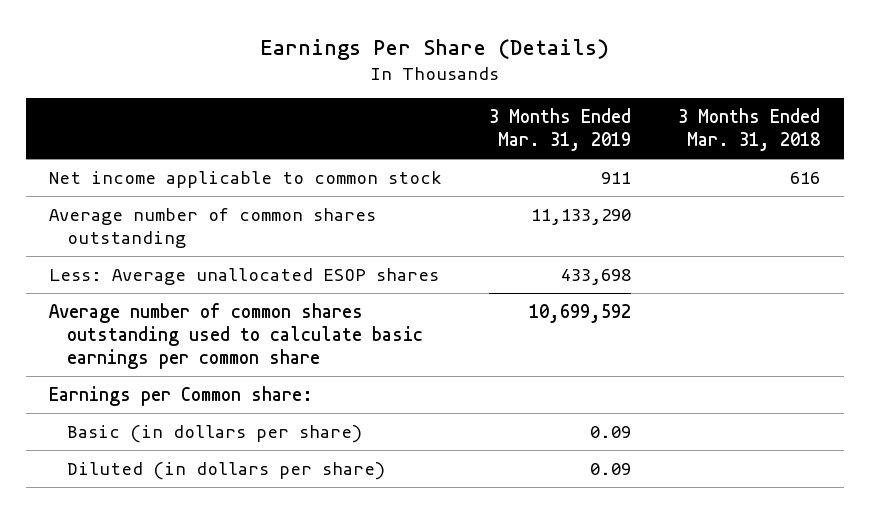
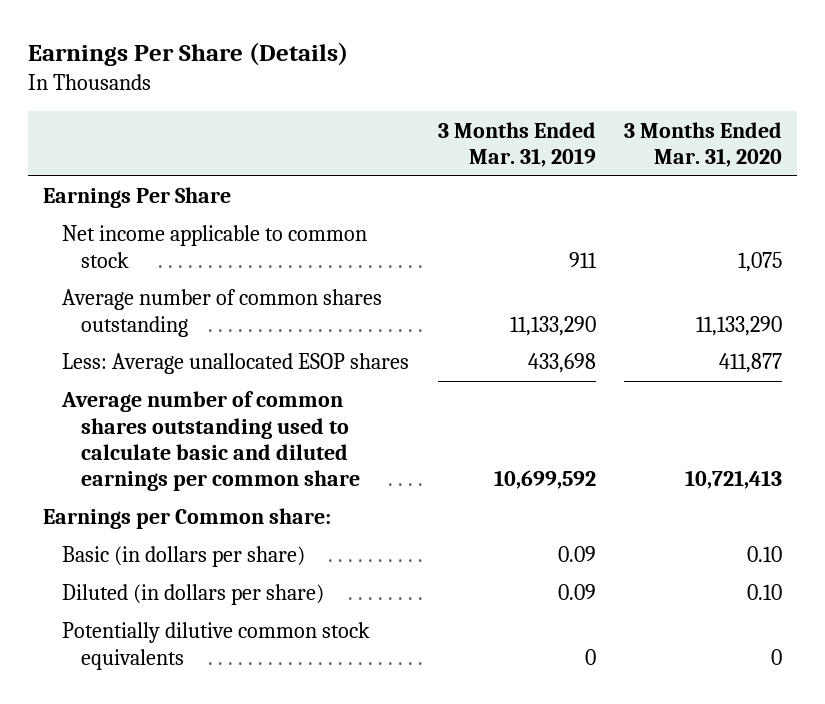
- | 3 Months Ended Mar. 31, 2019 | 3 Months Ended Mar. 31, 2018
+ | 3 Months Ended Mar. 31, 2019 | 3 Months Ended Mar. 31, 2020
+ Earnings Per Share
- Average number of common shares outstanding used to calculate basic earnings per common share | 10,699,592 |
+ Average number of common shares outstanding used to calculate basic and diluted earnings per common share | 10,699,592 | 10,721,413
+ Potentially dilutive common stock equivalents | 0 | 0

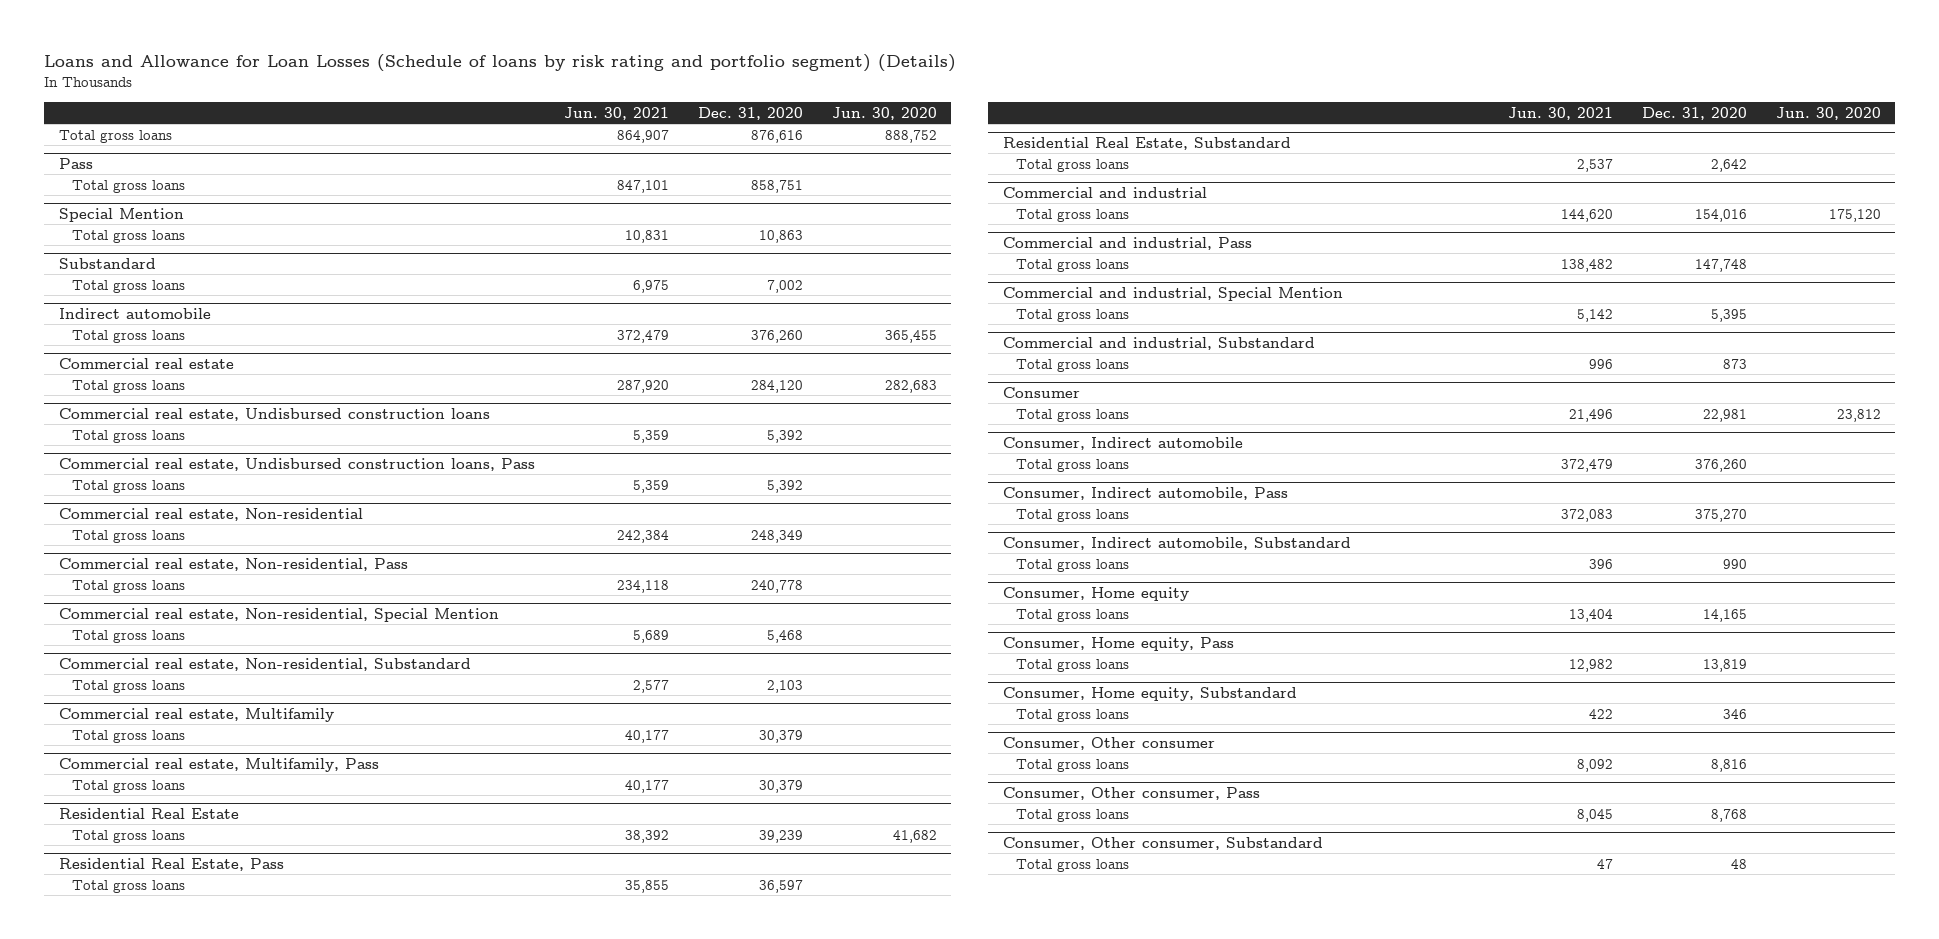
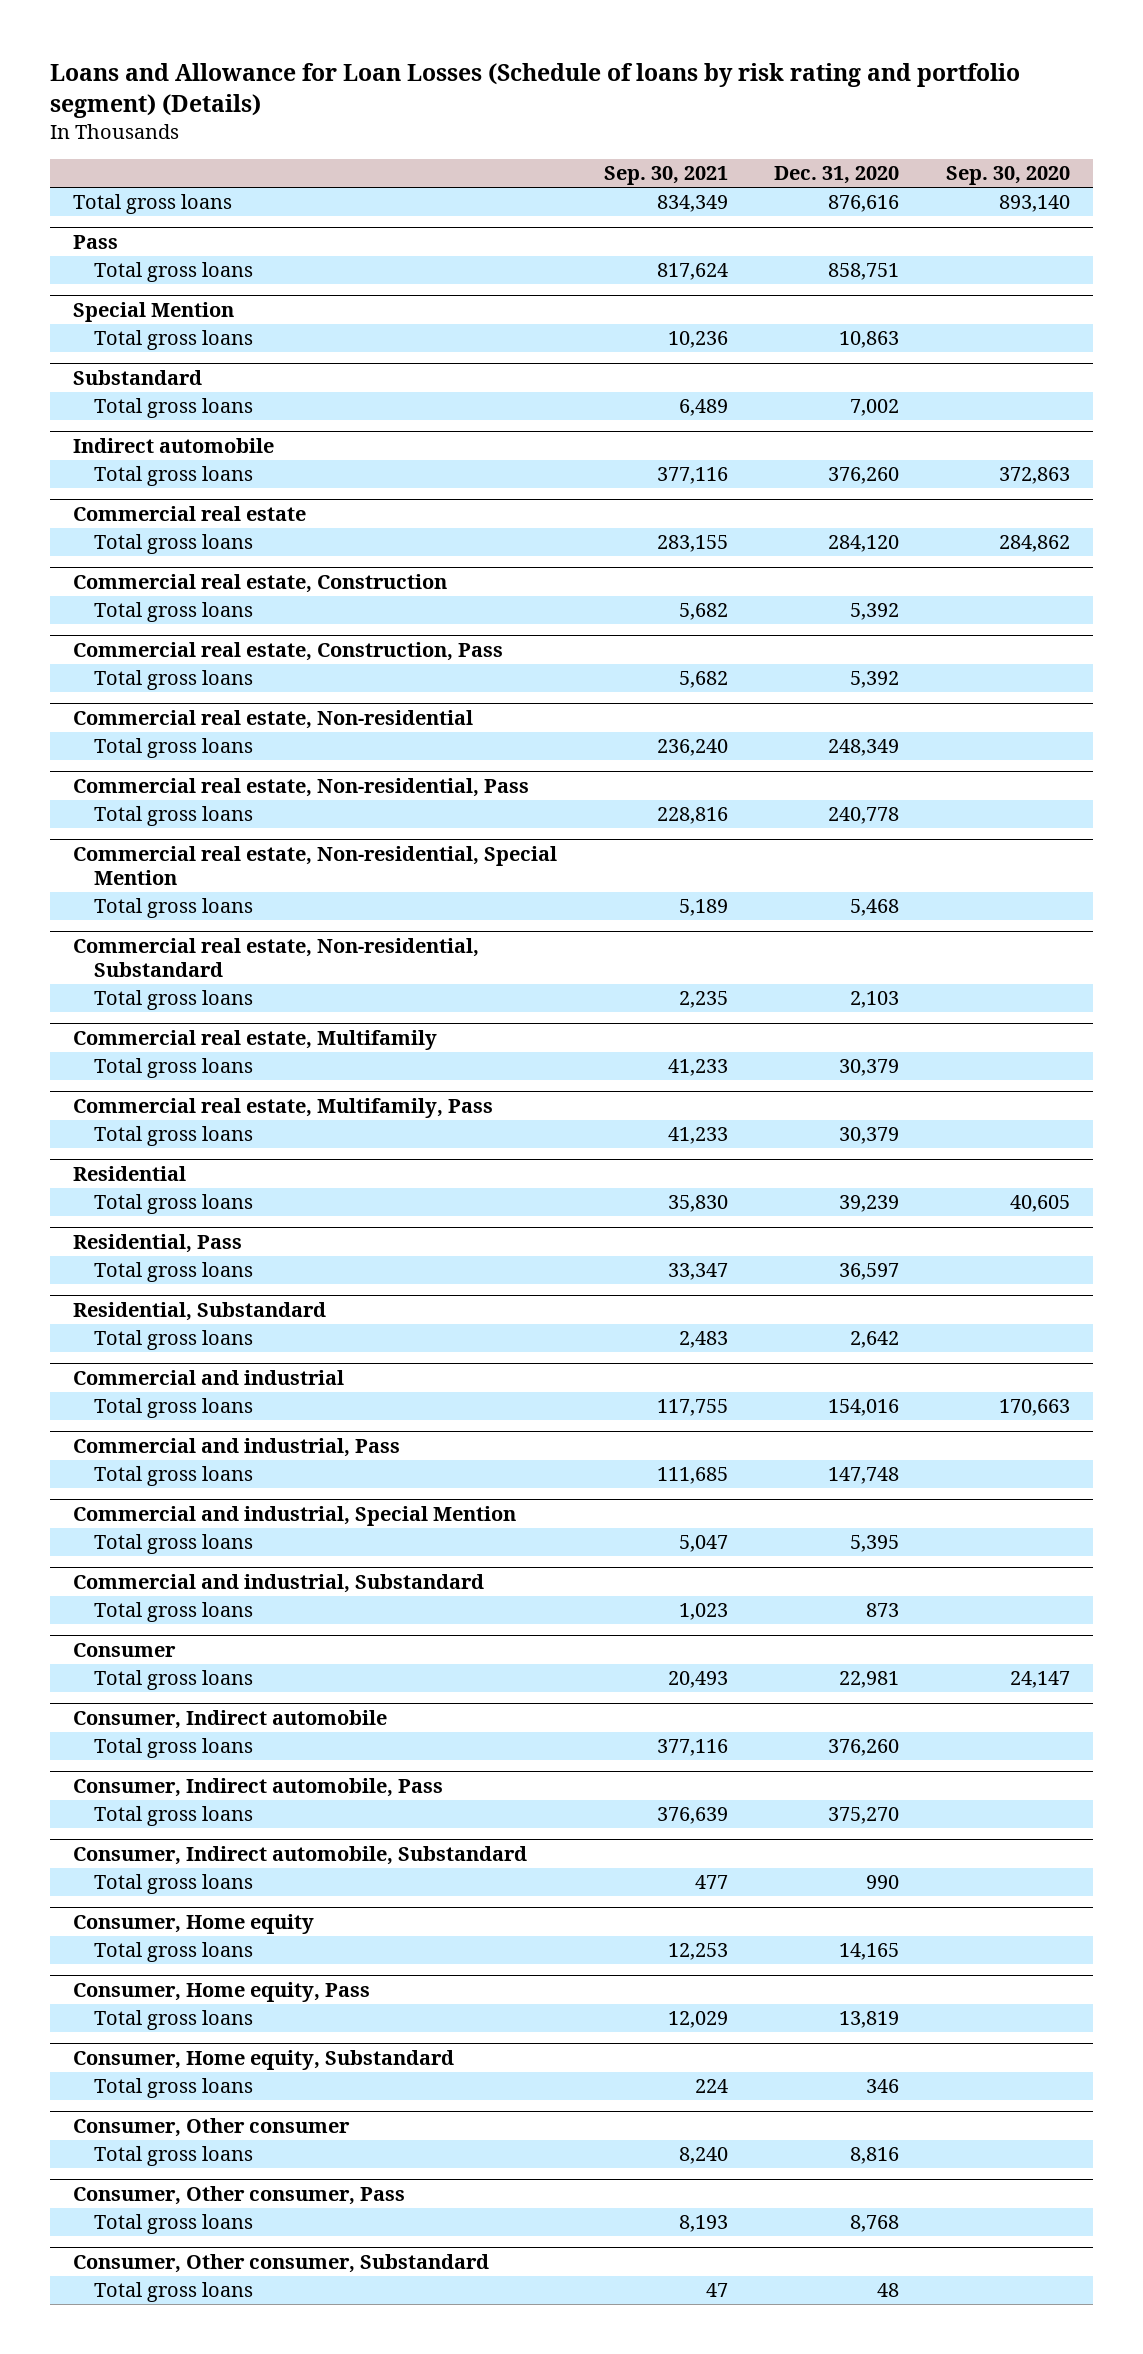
- | Jun. 30, 2021 | Dec. 31, 2020 | Jun. 30, 2020
+ | Sep. 30, 2021 | Dec. 31, 2020 | Sep. 30, 2020
- Commercial real estate, Undisbursed construction loans
+ Commercial real estate, Construction
- Commercial real estate, Undisbursed construction loans, Pass
+ Commercial real estate, Construction, Pass
- Residential Real Estate
+ Residential
- Residential Real Estate, Pass
+ Residential, Pass
- Residential Real Estate, Substandard
+ Residential, Substandard

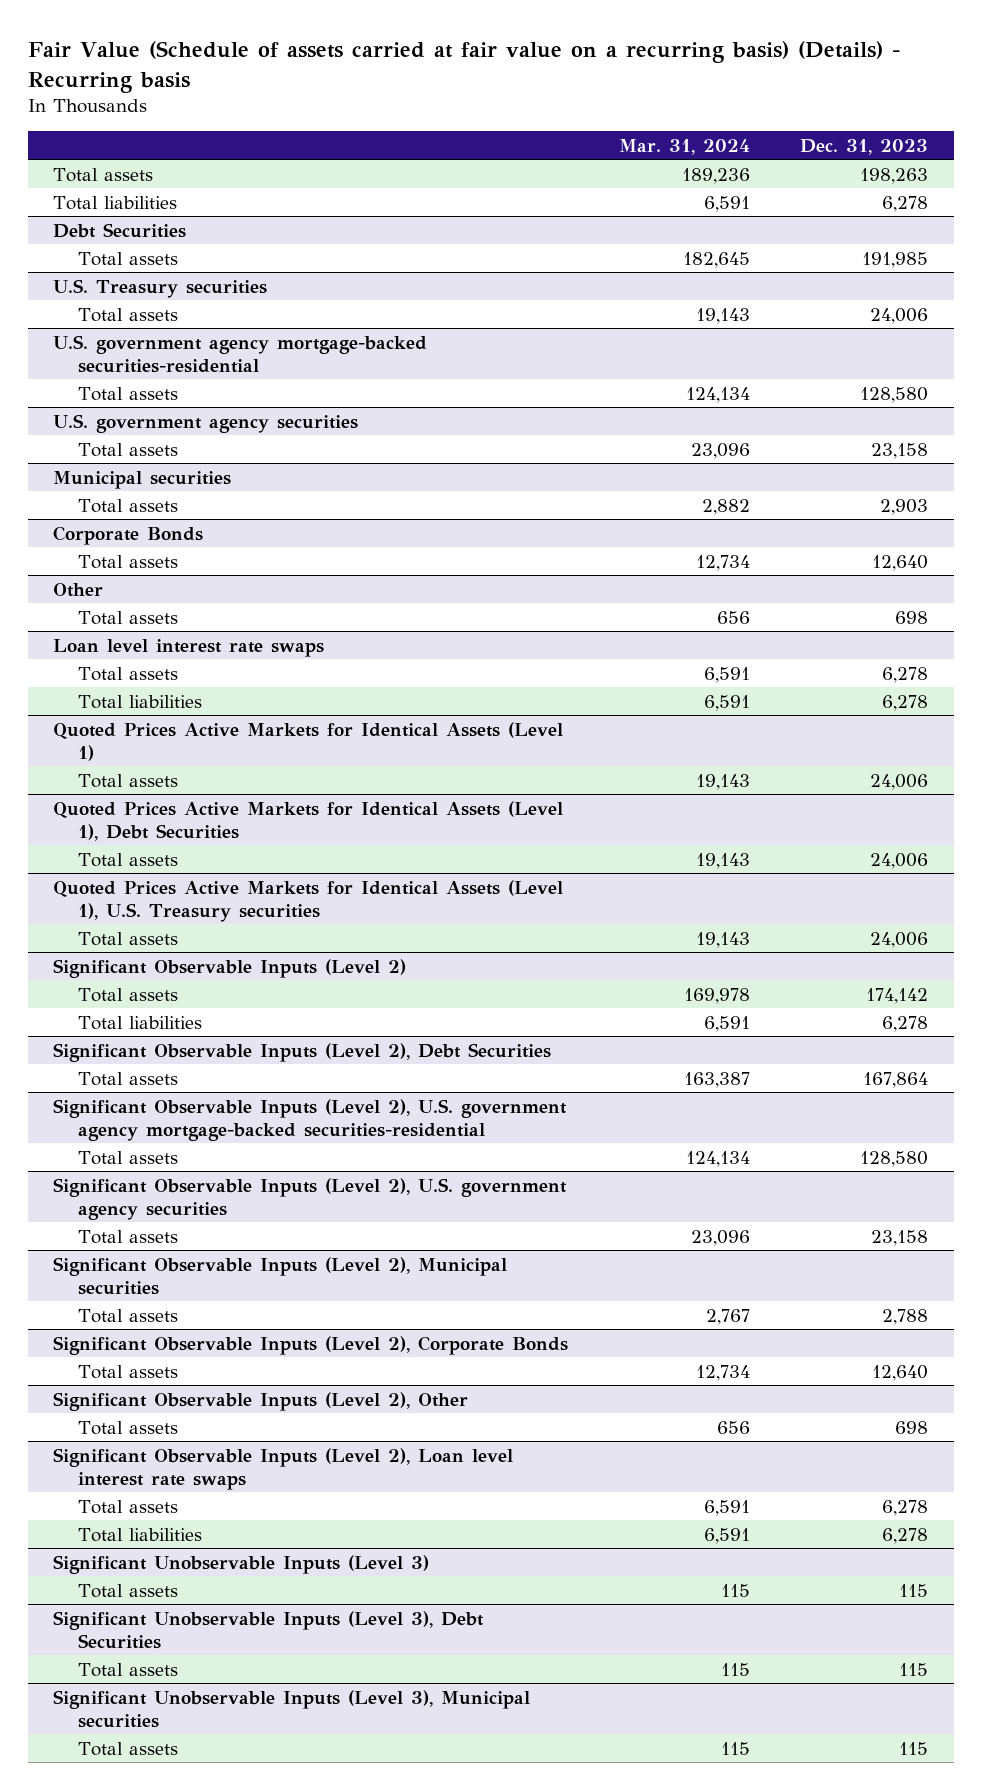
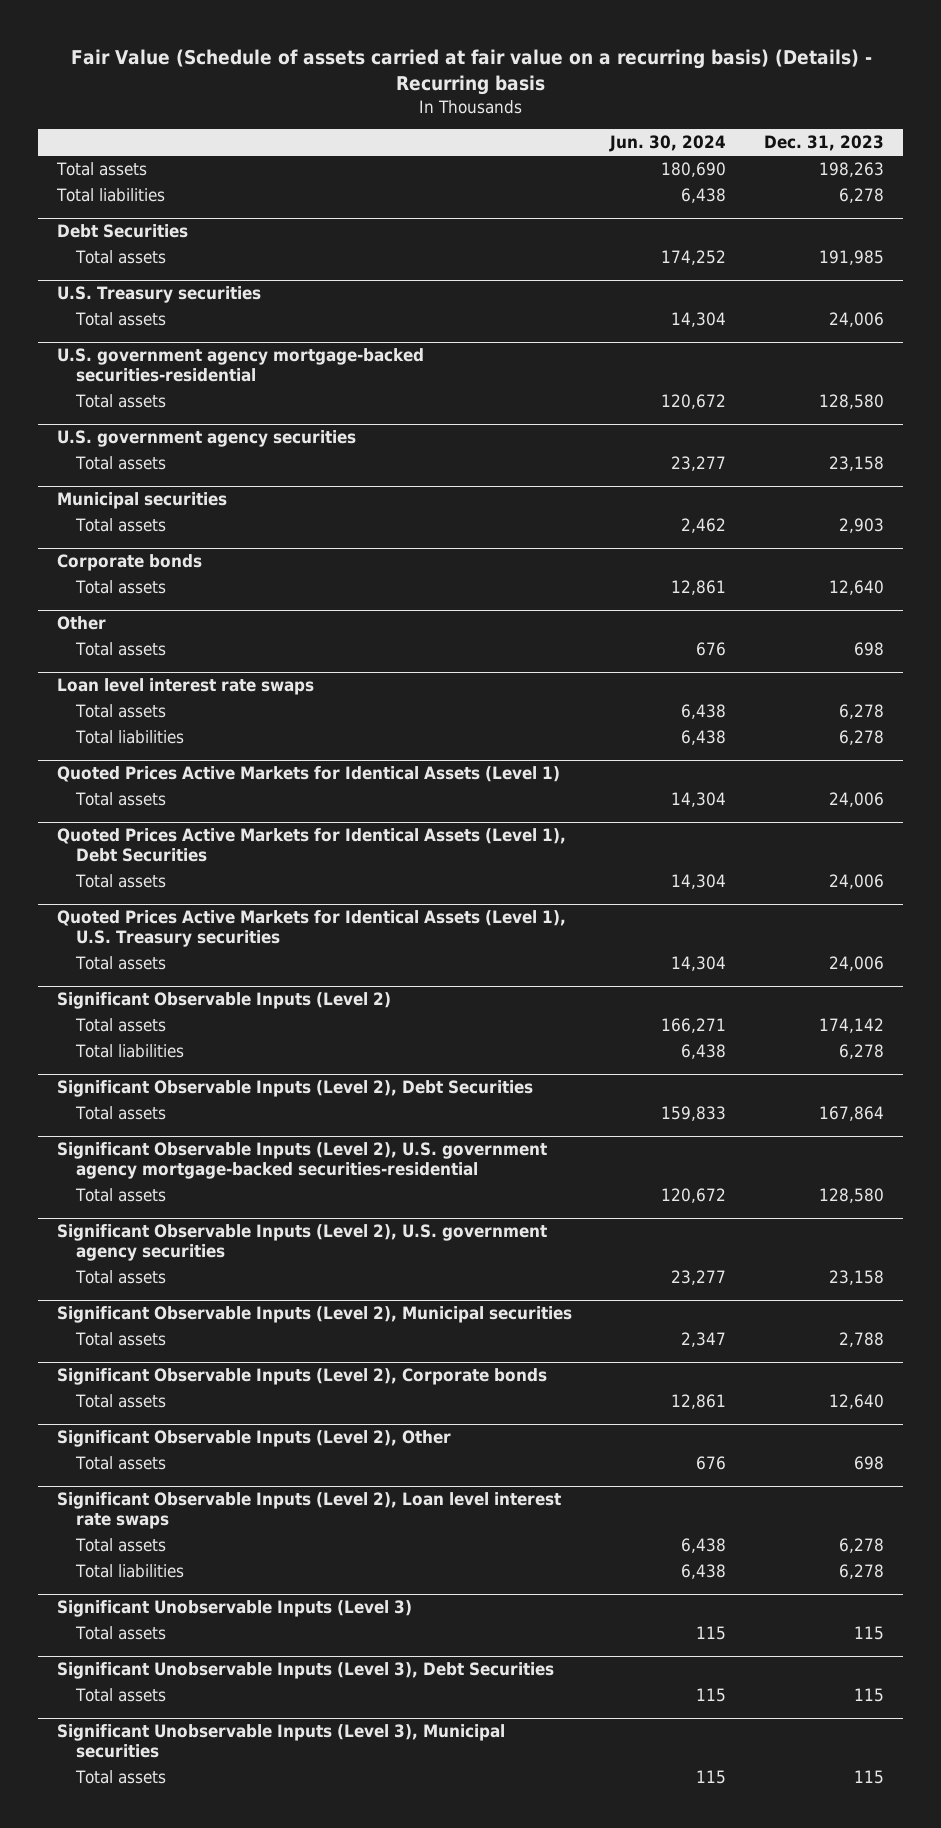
- | Mar. 31, 2024 | Dec. 31, 2023
+ | Jun. 30, 2024 | Dec. 31, 2023
- Corporate Bonds
+ Corporate bonds
- Significant Observable Inputs (Level 2), Corporate Bonds
+ Significant Observable Inputs (Level 2), Corporate bonds

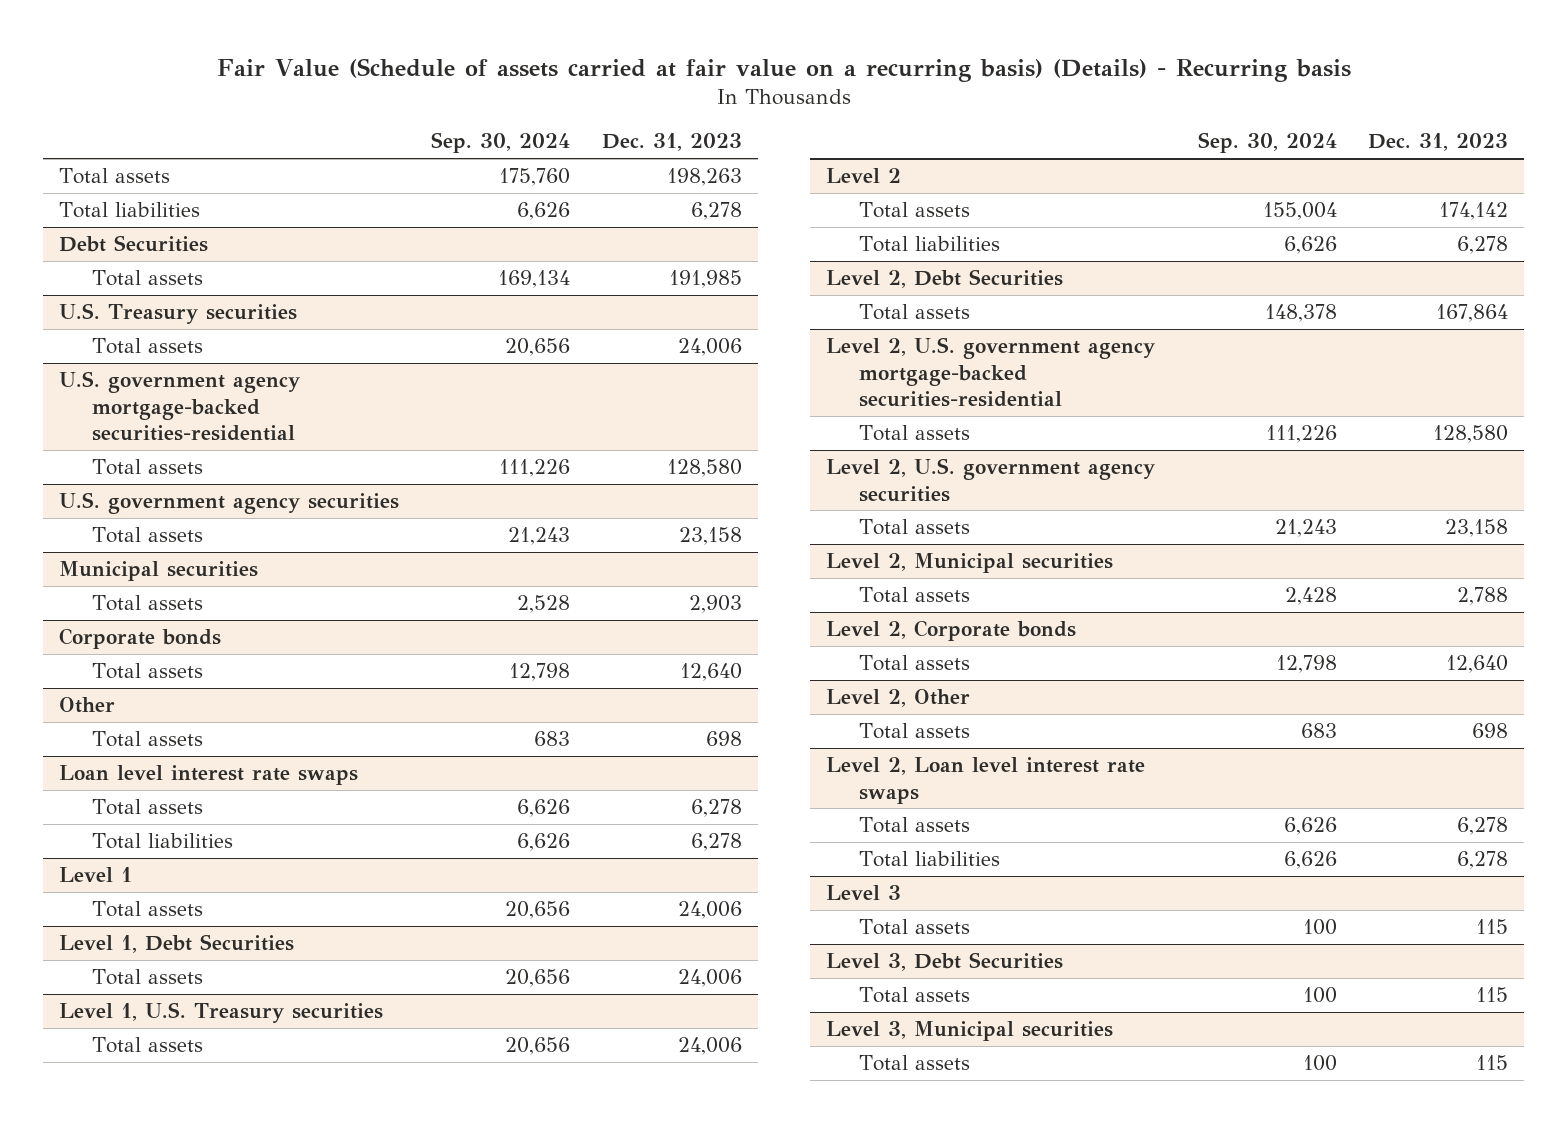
- | Jun. 30, 2024 | Dec. 31, 2023
+ | Sep. 30, 2024 | Dec. 31, 2023
- Quoted Prices Active Markets for Identical Assets (Level 1)
+ Level 1
- Quoted Prices Active Markets for Identical Assets (Level 1), Debt Securities
+ Level 1, Debt Securities
- Quoted Prices Active Markets for Identical Assets (Level 1), U.S. Treasury securities
+ Level 1, U.S. Treasury securities
- Significant Observable Inputs (Level 2)
+ Level 2
- Significant Observable Inputs (Level 2), Debt Securities
+ Level 2, Debt Securities
- Significant Observable Inputs (Level 2), U.S. government agency mortgage-backed securities-residential
+ Level 2, U.S. government agency mortgage-backed securities-residential
- Significant Observable Inputs (Level 2), U.S. government agency securities
+ Level 2, U.S. government agency securities
- Significant Observable Inputs (Level 2), Municipal securities
+ Level 2, Municipal securities
- Significant Observable Inputs (Level 2), Corporate bonds
+ Level 2, Corporate bonds
- Significant Observable Inputs (Level 2), Other
+ Level 2, Other
- Significant Observable Inputs (Level 2), Loan level interest rate swaps
+ Level 2, Loan level interest rate swaps
- Significant Unobservable Inputs (Level 3)
+ Level 3
- Significant Unobservable Inputs (Level 3), Debt Securities
+ Level 3, Debt Securities
- Significant Unobservable Inputs (Level 3), Municipal securities
+ Level 3, Municipal securities

